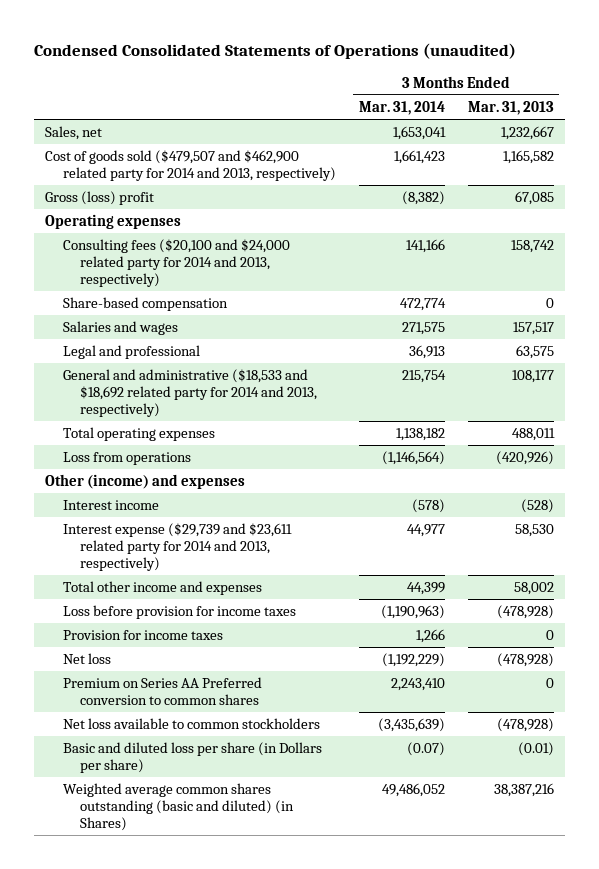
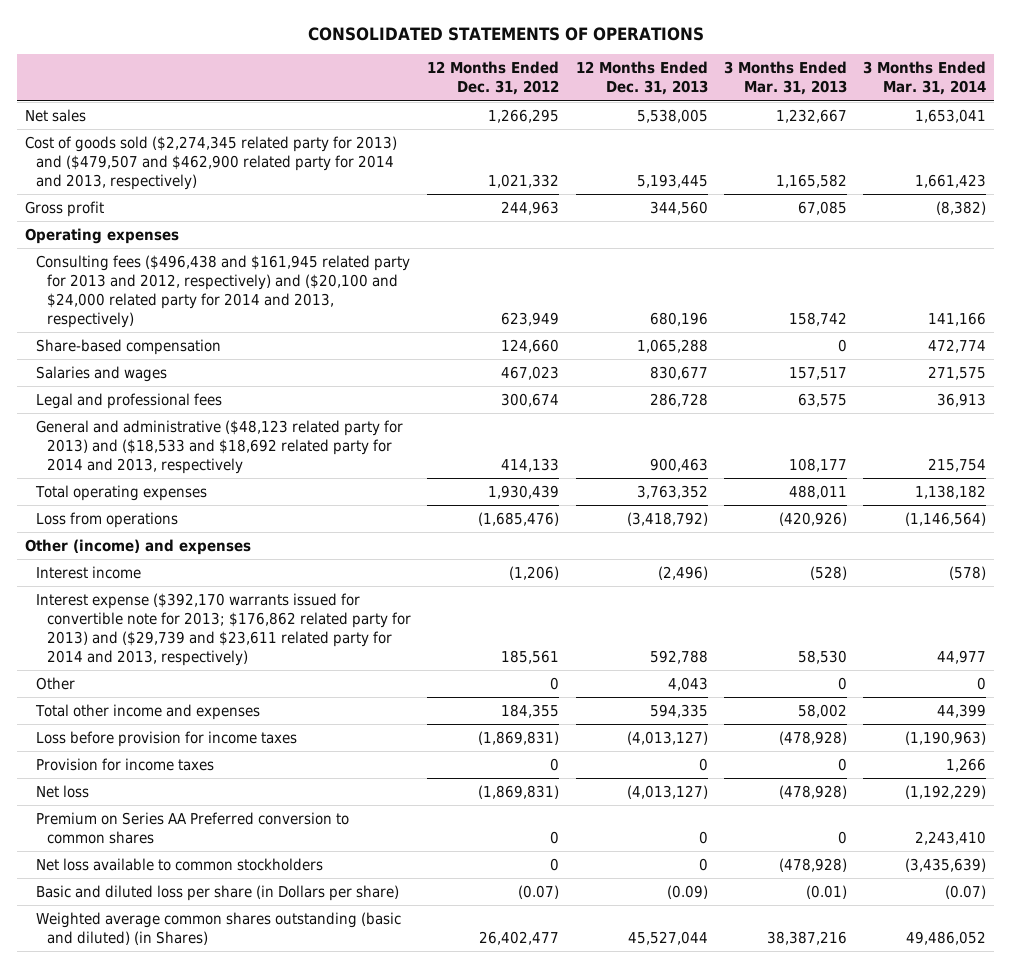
- Condensed Consolidated Statements of Operations (unaudited)
+ CONSOLIDATED STATEMENTS OF OPERATIONS
- | 3 Months Ended Mar. 31, 2014 | 3 Months Ended Mar. 31, 2013
+ | 12 Months Ended Dec. 31, 2012 | 12 Months Ended Dec. 31, 2013 | 3 Months Ended Mar. 31, 2013 | 3 Months Ended Mar. 31, 2014
- Sales, net | 1,653,041 | 1,232,667
- Cost of goods sold ($479,507 and $462,900 related party for 2014 and 2013, respectively) | 1,661,423 | 1,165,582
- Gross (loss) profit | (8,382) | 67,085
+ Net sales | 1,266,295 | 5,538,005 | 1,232,667 | 1,653,041
+ Cost of goods sold ($2,274,345 related party for 2013) and ($479,507 and $462,900 related party for 2014 and 2013, respectively) | 1,021,332 | 5,193,445 | 1,165,582 | 1,661,423
+ Gross profit | 244,963 | 344,560 | 67,085 | (8,382)
- Consulting fees ($20,100 and $24,000 related party for 2014 and 2013, respectively) | 141,166 | 158,742
+ Consulting fees ($496,438 and $161,945 related party for 2013 and 2012, respectively) and ($20,100 and $24,000 related party for 2014 and 2013, respectively) | 623,949 | 680,196 | 158,742 | 141,166
- Legal and professional | 36,913 | 63,575
- General and administrative ($18,533 and $18,692 related party for 2014 and 2013, respectively) | 215,754 | 108,177
+ Legal and professional fees | 300,674 | 286,728 | 63,575 | 36,913
+ General and administrative ($48,123 related party for 2013) and ($18,533 and $18,692 related party for 2014 and 2013, respectively | 414,133 | 900,463 | 108,177 | 215,754
- Interest expense ($29,739 and $23,611 related party for 2014 and 2013, respectively) | 44,977 | 58,530
+ Interest expense ($392,170 warrants issued for convertible note for 2013; $176,862 related party for 2013) and ($29,739 and $23,611 related party for 2014 and 2013, respectively) | 185,561 | 592,788 | 58,530 | 44,977
+ Other | 0 | 4,043 | 0 | 0

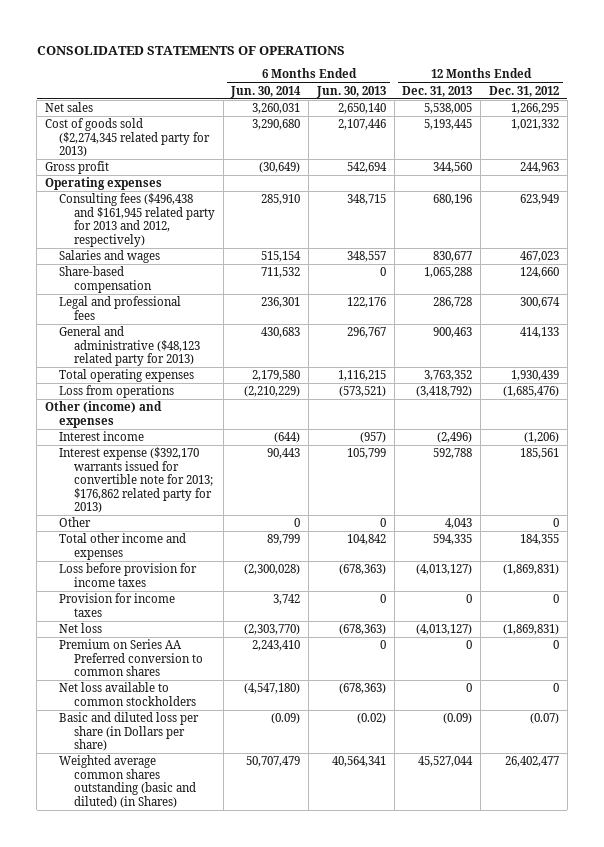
- | 12 Months Ended Dec. 31, 2012 | 12 Months Ended Dec. 31, 2013 | 3 Months Ended Mar. 31, 2013 | 3 Months Ended Mar. 31, 2014
+ | 6 Months Ended Jun. 30, 2014 | 6 Months Ended Jun. 30, 2013 | 12 Months Ended Dec. 31, 2013 | 12 Months Ended Dec. 31, 2012
- Cost of goods sold ($2,274,345 related party for 2013) and ($479,507 and $462,900 related party for 2014 and 2013, respectively) | 1,021,332 | 5,193,445 | 1,165,582 | 1,661,423
+ Cost of goods sold ($2,274,345 related party for 2013) | 3,290,680 | 2,107,446 | 5,193,445 | 1,021,332
- Consulting fees ($496,438 and $161,945 related party for 2013 and 2012, respectively) and ($20,100 and $24,000 related party for 2014 and 2013, respectively) | 623,949 | 680,196 | 158,742 | 141,166
+ Consulting fees ($496,438 and $161,945 related party for 2013 and 2012, respectively) | 285,910 | 348,715 | 680,196 | 623,949
moved down: Share-based compensation | 711,532 | 0 | 1,065,288 | 124,660
- General and administrative ($48,123 related party for 2013) and ($18,533 and $18,692 related party for 2014 and 2013, respectively | 414,133 | 900,463 | 108,177 | 215,754
+ General and administrative ($48,123 related party for 2013) | 430,683 | 296,767 | 900,463 | 414,133
- Interest expense ($392,170 warrants issued for convertible note for 2013; $176,862 related party for 2013) and ($29,739 and $23,611 related party for 2014 and 2013, respectively) | 185,561 | 592,788 | 58,530 | 44,977
+ Interest expense ($392,170 warrants issued for convertible note for 2013; $176,862 related party for 2013) | 90,443 | 105,799 | 592,788 | 185,561

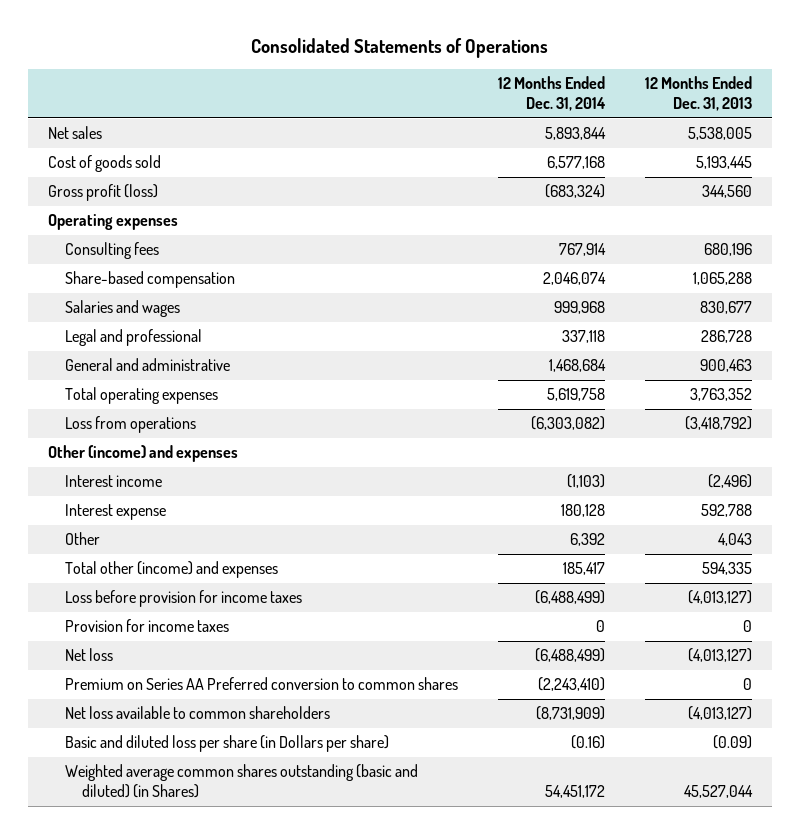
- CONSOLIDATED STATEMENTS OF OPERATIONS
+ Consolidated Statements of Operations
- | 6 Months Ended Jun. 30, 2014 | 6 Months Ended Jun. 30, 2013 | 12 Months Ended Dec. 31, 2013 | 12 Months Ended Dec. 31, 2012
+ | 12 Months Ended Dec. 31, 2014 | 12 Months Ended Dec. 31, 2013
- Cost of goods sold ($2,274,345 related party for 2013) | 3,290,680 | 2,107,446 | 5,193,445 | 1,021,332
- Gross profit | (30,649) | 542,694 | 344,560 | 244,963
+ Cost of goods sold | 6,577,168 | 5,193,445
+ Gross profit (loss) | (683,324) | 344,560
- Consulting fees ($496,438 and $161,945 related party for 2013 and 2012, respectively) | 285,910 | 348,715 | 680,196 | 623,949
+ Consulting fees | 767,914 | 680,196
- Legal and professional fees | 236,301 | 122,176 | 286,728 | 300,674
- General and administrative ($48,123 related party for 2013) | 430,683 | 296,767 | 900,463 | 414,133
moved down: Salaries and wages | 999,968 | 830,677
+ Legal and professional | 337,118 | 286,728
+ General and administrative | 1,468,684 | 900,463
- Interest expense ($392,170 warrants issued for convertible note for 2013; $176,862 related party for 2013) | 90,443 | 105,799 | 592,788 | 185,561
+ Interest expense | 180,128 | 592,788
- Total other income and expenses | 89,799 | 104,842 | 594,335 | 184,355
+ Total other (income) and expenses | 185,417 | 594,335
- Net loss available to common stockholders | (4,547,180) | (678,363) | 0 | 0
+ Net loss available to common shareholders | (8,731,909) | (4,013,127)

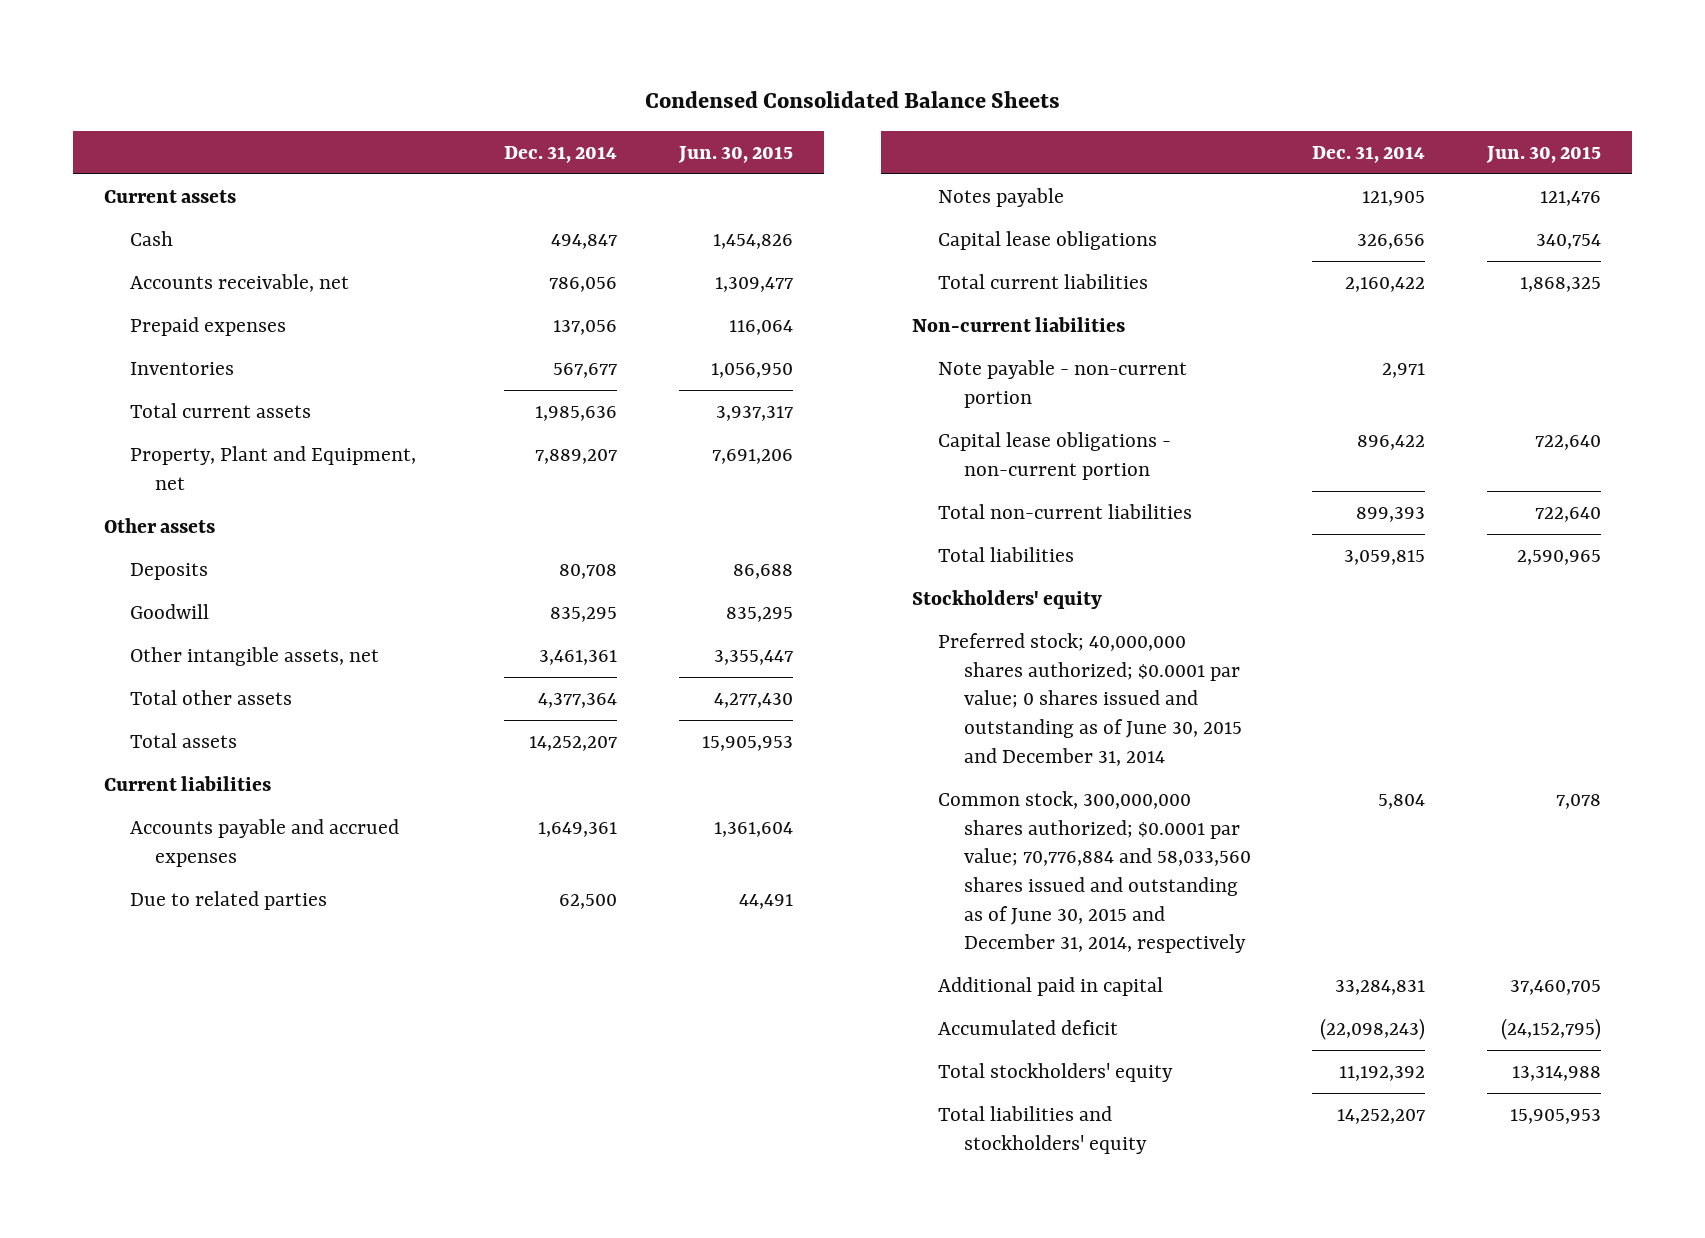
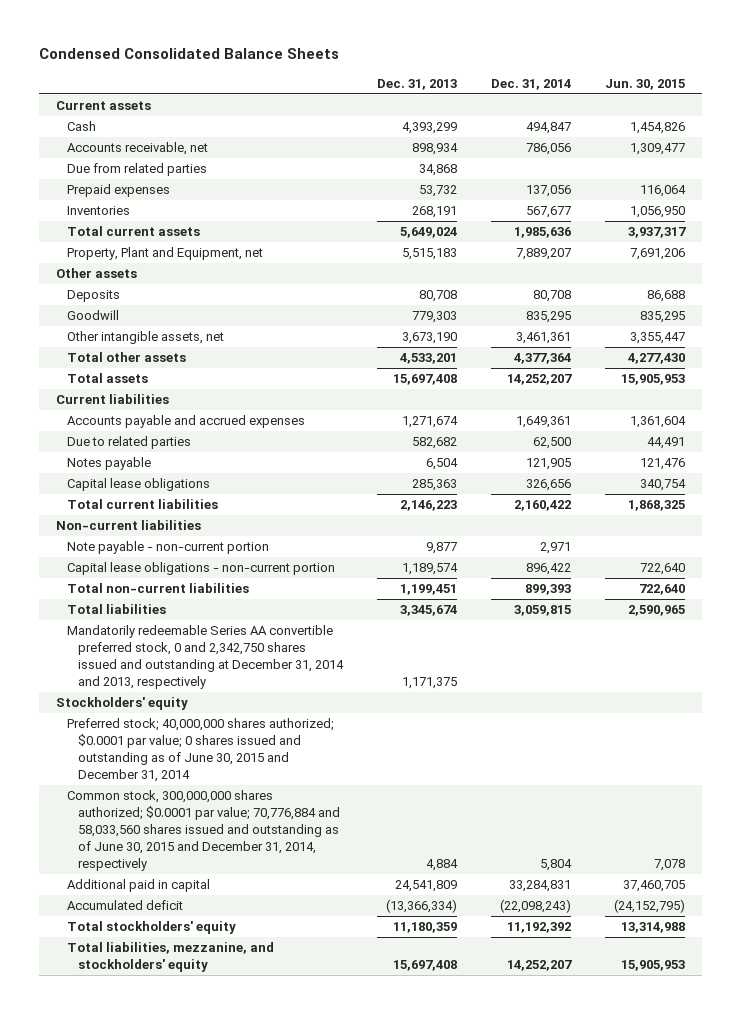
- | Dec. 31, 2014 | Jun. 30, 2015
+ | Dec. 31, 2013 | Dec. 31, 2014 | Jun. 30, 2015
+ Due from related parties | 34,868 | |
+ Mandatorily redeemable Series AA convertible preferred stock, 0 and 2,342,750 shares issued and outstanding at December 31, 2014 and 2013, respectively | 1,171,375 | |
- Total liabilities and stockholders' equity | 14,252,207 | 15,905,953
+ Total liabilities, mezzanine, and stockholders' equity | 15,697,408 | 14,252,207 | 15,905,953

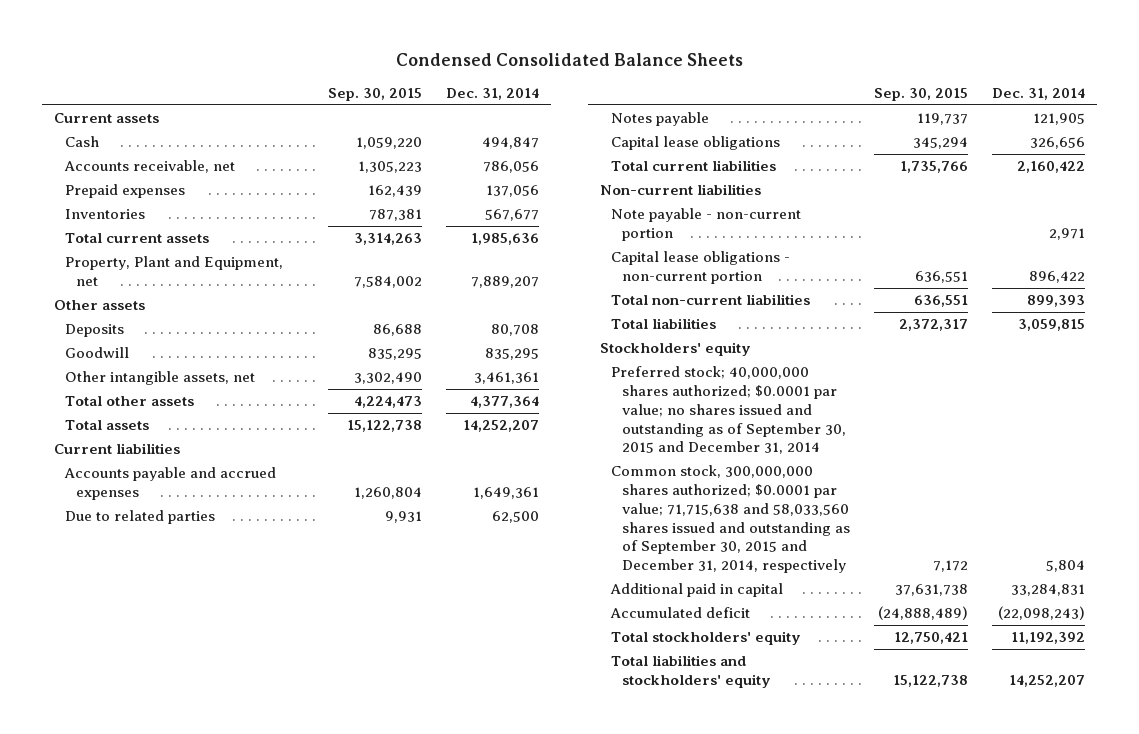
- | Dec. 31, 2013 | Dec. 31, 2014 | Jun. 30, 2015
+ | Sep. 30, 2015 | Dec. 31, 2014
- Due from related parties | 34,868 | |
- Mandatorily redeemable Series AA convertible preferred stock, 0 and 2,342,750 shares issued and outstanding at December 31, 2014 and 2013, respectively | 1,171,375 | |
- Preferred stock; 40,000,000 shares authorized; $0.0001 par value; 0 shares issued and outstanding as of June 30, 2015 and December 31, 2014
- Common stock, 300,000,000 shares authorized; $0.0001 par value; 70,776,884 and 58,033,560 shares issued and outstanding as of June 30, 2015 and December 31, 2014, respectively | 4,884 | 5,804 | 7,078
+ Preferred stock; 40,000,000 shares authorized; $0.0001 par value; no shares issued and outstanding as of September 30, 2015 and December 31, 2014
+ Common stock, 300,000,000 shares authorized; $0.0001 par value; 71,715,638 and 58,033,560 shares issued and outstanding as of September 30, 2015 and December 31, 2014, respectively | 7,172 | 5,804
- Total liabilities, mezzanine, and stockholders' equity | 15,697,408 | 14,252,207 | 15,905,953
+ Total liabilities and stockholders' equity | 15,122,738 | 14,252,207

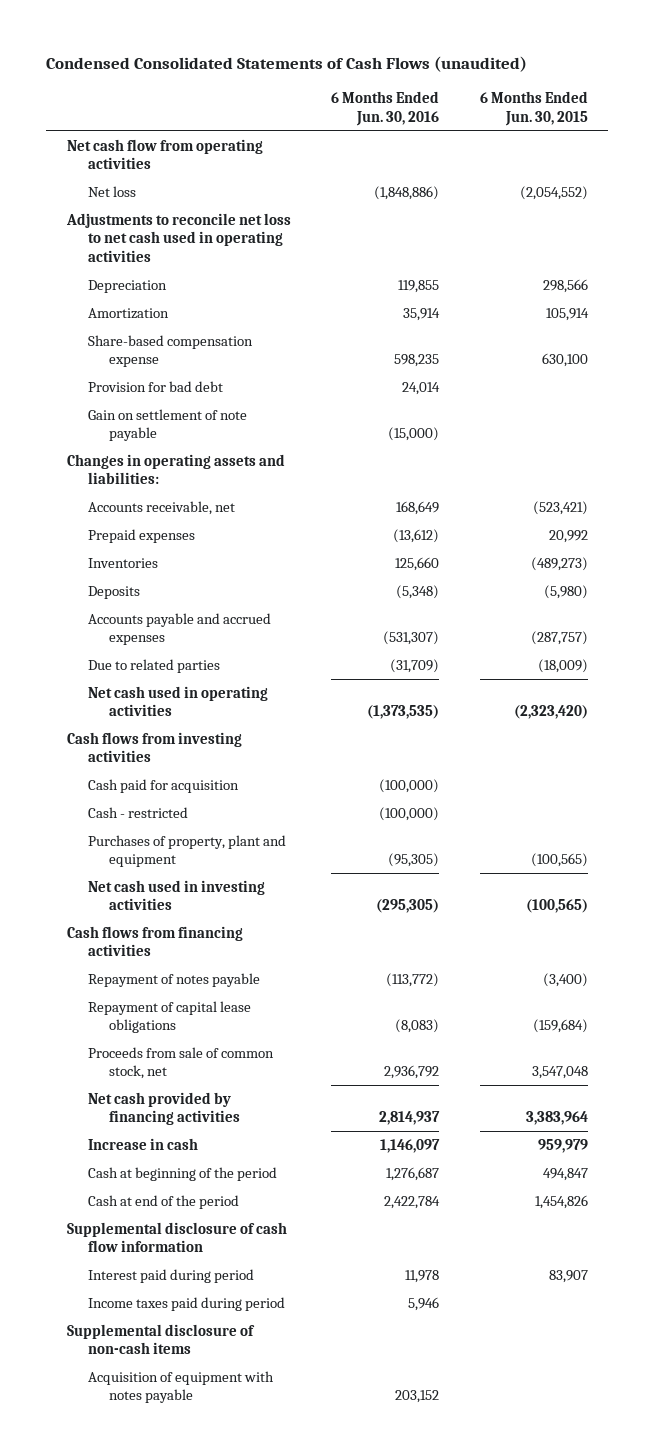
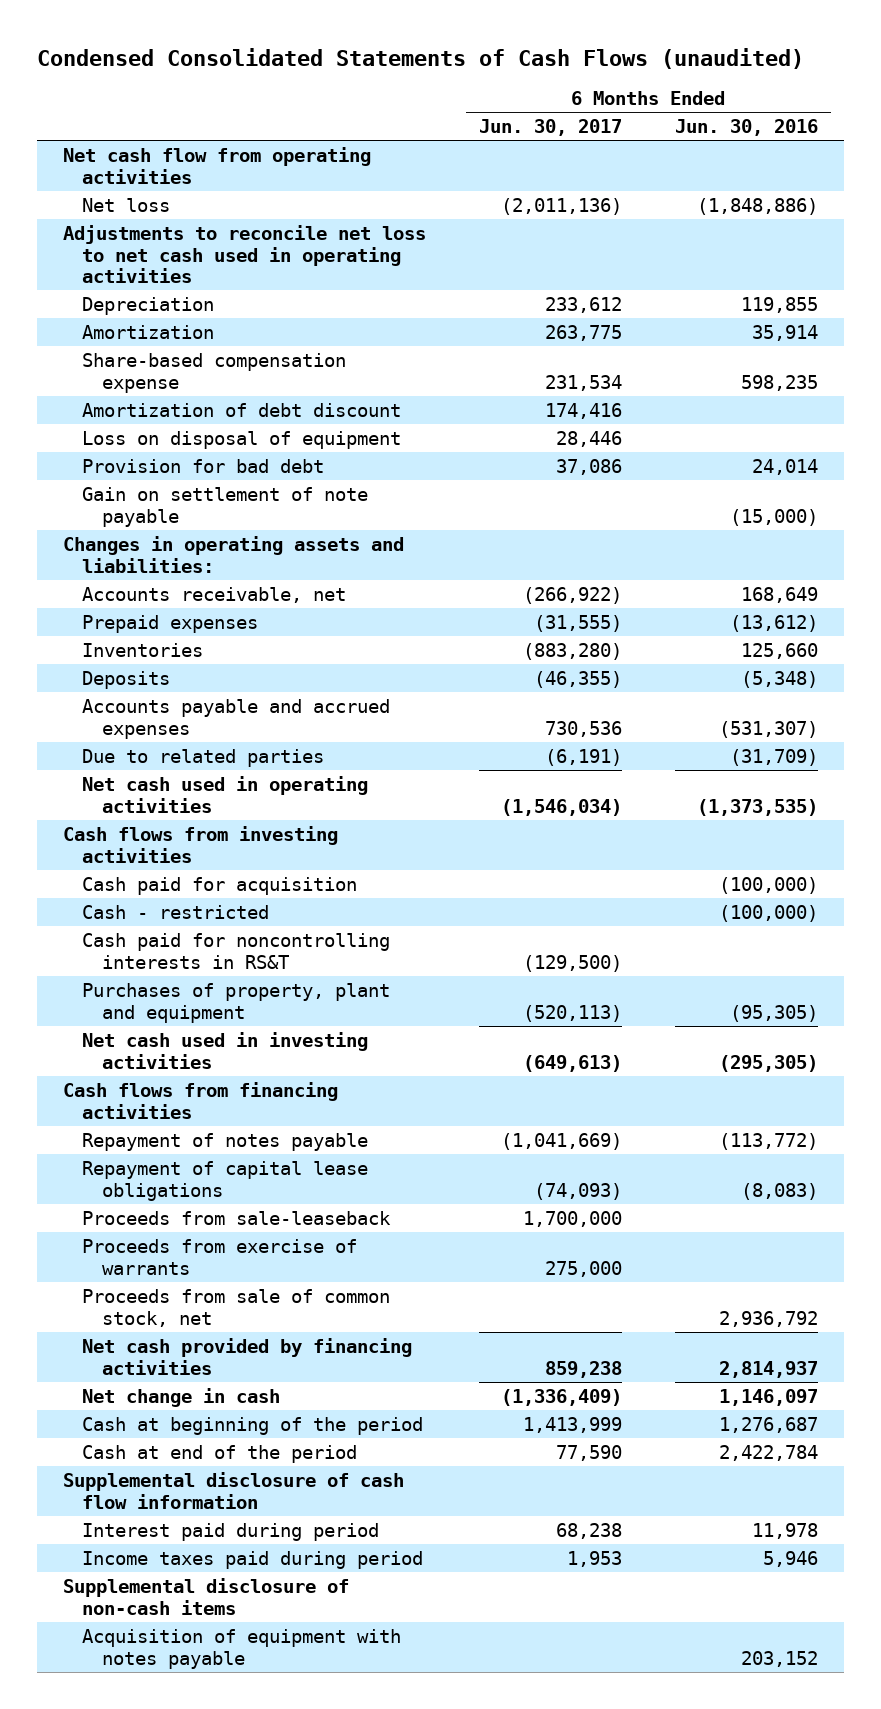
- | 6 Months Ended Jun. 30, 2016 | 6 Months Ended Jun. 30, 2015
+ | 6 Months Ended Jun. 30, 2017 | 6 Months Ended Jun. 30, 2016
+ Amortization of debt discount | 174,416 |
+ Loss on disposal of equipment | 28,446 |
+ Cash paid for noncontrolling interests in RS&T | (129,500) |
+ Proceeds from sale-leaseback | 1,700,000 |
+ Proceeds from exercise of warrants | 275,000 |
- Increase in cash | 1,146,097 | 959,979
+ Net change in cash | (1,336,409) | 1,146,097

